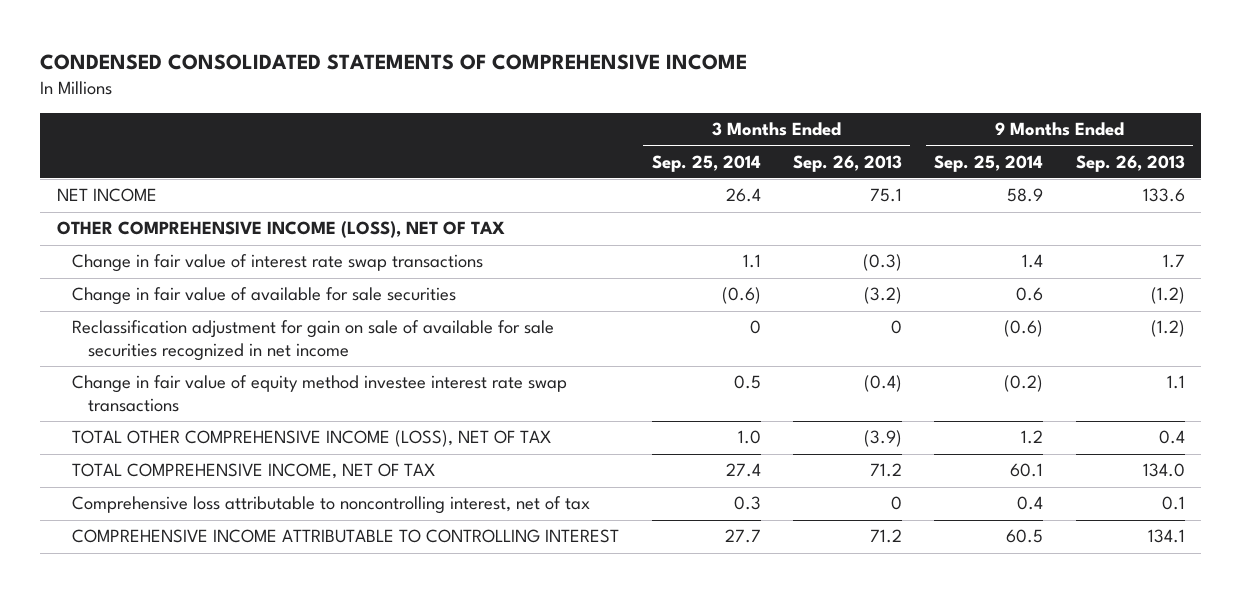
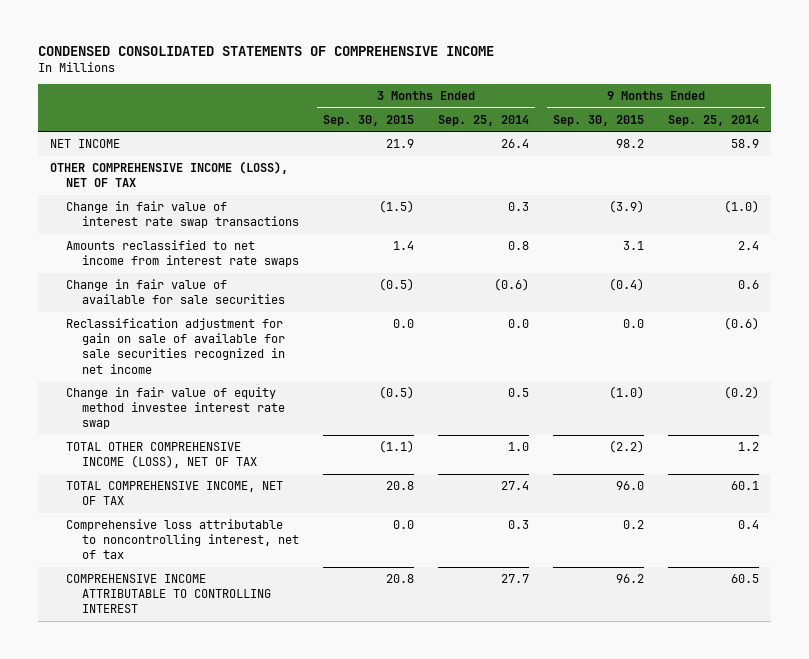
- | 3 Months Ended Sep. 25, 2014 | 3 Months Ended Sep. 26, 2013 | 9 Months Ended Sep. 25, 2014 | 9 Months Ended Sep. 26, 2013
+ | 3 Months Ended Sep. 30, 2015 | 3 Months Ended Sep. 25, 2014 | 9 Months Ended Sep. 30, 2015 | 9 Months Ended Sep. 25, 2014
- Change in fair value of interest rate swap transactions | 1.1 | (0.3) | 1.4 | 1.7
+ Change in fair value of interest rate swap transactions | (1.5) | 0.3 | (3.9) | (1.0)
+ Amounts reclassified to net income from interest rate swaps | 1.4 | 0.8 | 3.1 | 2.4
- Reclassification adjustment for gain on sale of available for sale securities recognized in net income | 0 | 0 | (0.6) | (1.2)
- Change in fair value of equity method investee interest rate swap transactions | 0.5 | (0.4) | (0.2) | 1.1
+ Reclassification adjustment for gain on sale of available for sale securities recognized in net income | 0.0 | 0.0 | 0.0 | (0.6)
+ Change in fair value of equity method investee interest rate swap | (0.5) | 0.5 | (1.0) | (0.2)

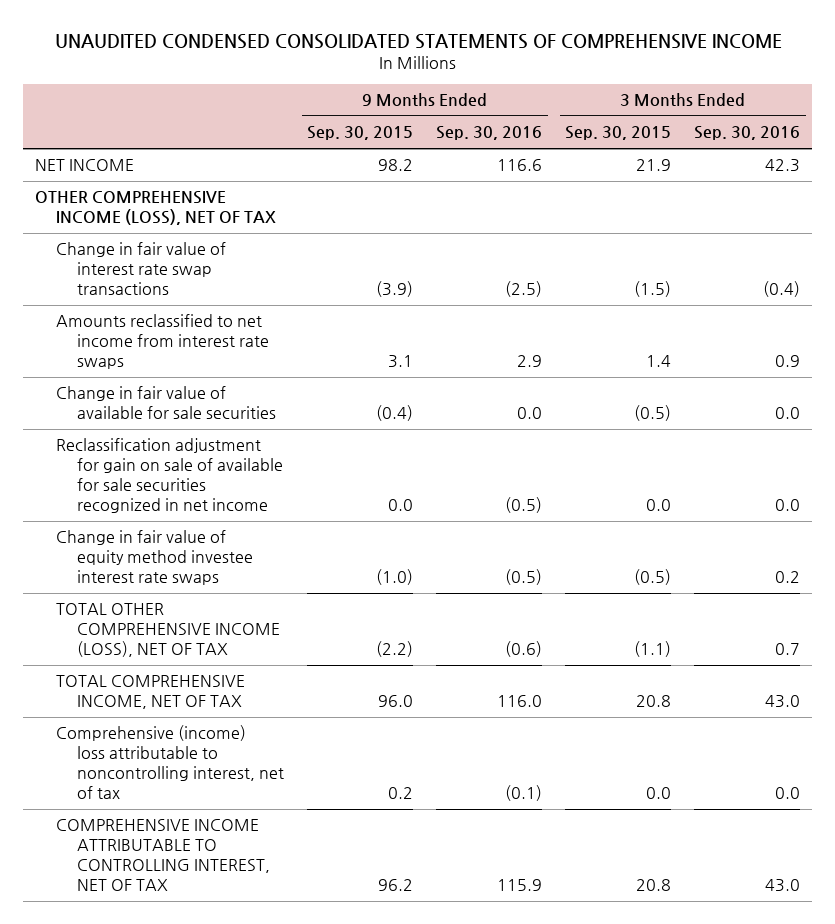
- CONDENSED CONSOLIDATED STATEMENTS OF COMPREHENSIVE INCOME
+ UNAUDITED CONDENSED CONSOLIDATED STATEMENTS OF COMPREHENSIVE INCOME
- | 3 Months Ended Sep. 30, 2015 | 3 Months Ended Sep. 25, 2014 | 9 Months Ended Sep. 30, 2015 | 9 Months Ended Sep. 25, 2014
+ | 9 Months Ended Sep. 30, 2015 | 9 Months Ended Sep. 30, 2016 | 3 Months Ended Sep. 30, 2015 | 3 Months Ended Sep. 30, 2016
- Change in fair value of equity method investee interest rate swap | (0.5) | 0.5 | (1.0) | (0.2)
+ Change in fair value of equity method investee interest rate swaps | (1.0) | (0.5) | (0.5) | 0.2
- Comprehensive loss attributable to noncontrolling interest, net of tax | 0.0 | 0.3 | 0.2 | 0.4
- COMPREHENSIVE INCOME ATTRIBUTABLE TO CONTROLLING INTEREST | 20.8 | 27.7 | 96.2 | 60.5
+ Comprehensive (income) loss attributable to noncontrolling interest, net of tax | 0.2 | (0.1) | 0.0 | 0.0
+ COMPREHENSIVE INCOME ATTRIBUTABLE TO CONTROLLING INTEREST, NET OF TAX | 96.2 | 115.9 | 20.8 | 43.0

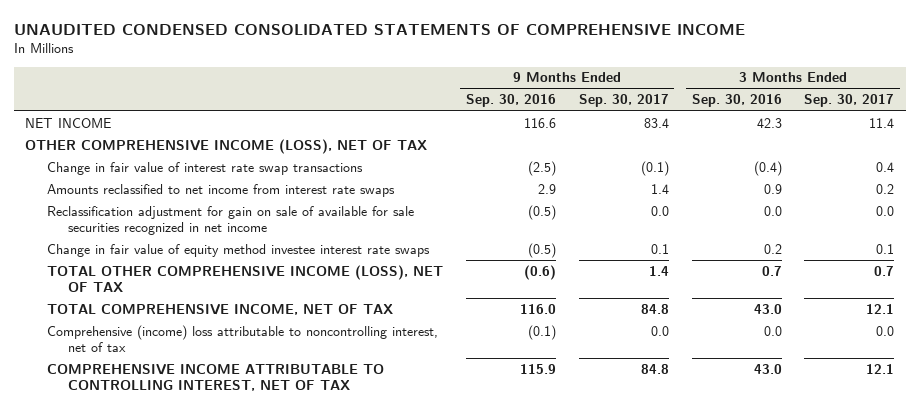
- | 9 Months Ended Sep. 30, 2015 | 9 Months Ended Sep. 30, 2016 | 3 Months Ended Sep. 30, 2015 | 3 Months Ended Sep. 30, 2016
+ | 9 Months Ended Sep. 30, 2016 | 9 Months Ended Sep. 30, 2017 | 3 Months Ended Sep. 30, 2016 | 3 Months Ended Sep. 30, 2017
- Change in fair value of available for sale securities | (0.4) | 0.0 | (0.5) | 0.0

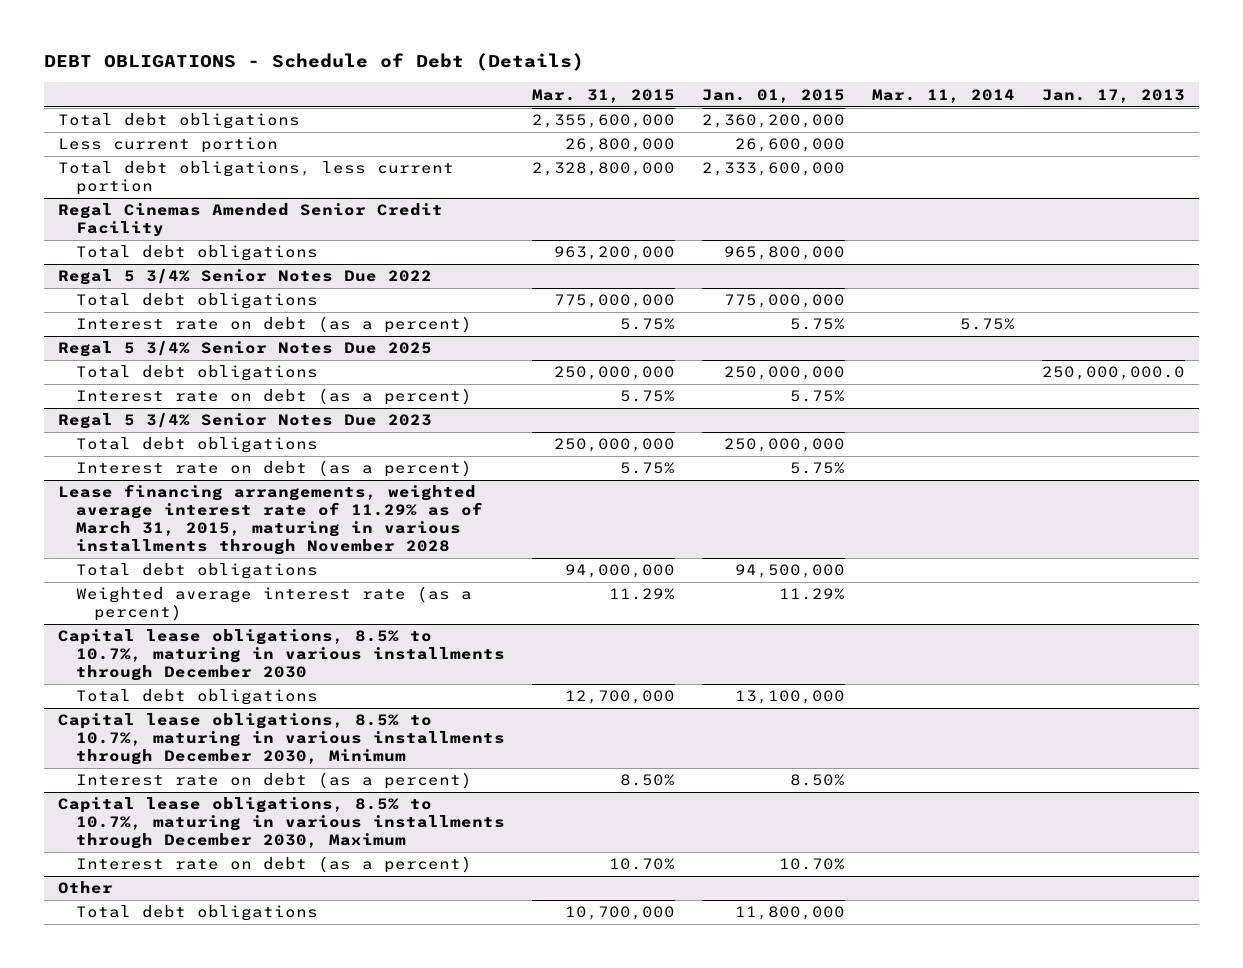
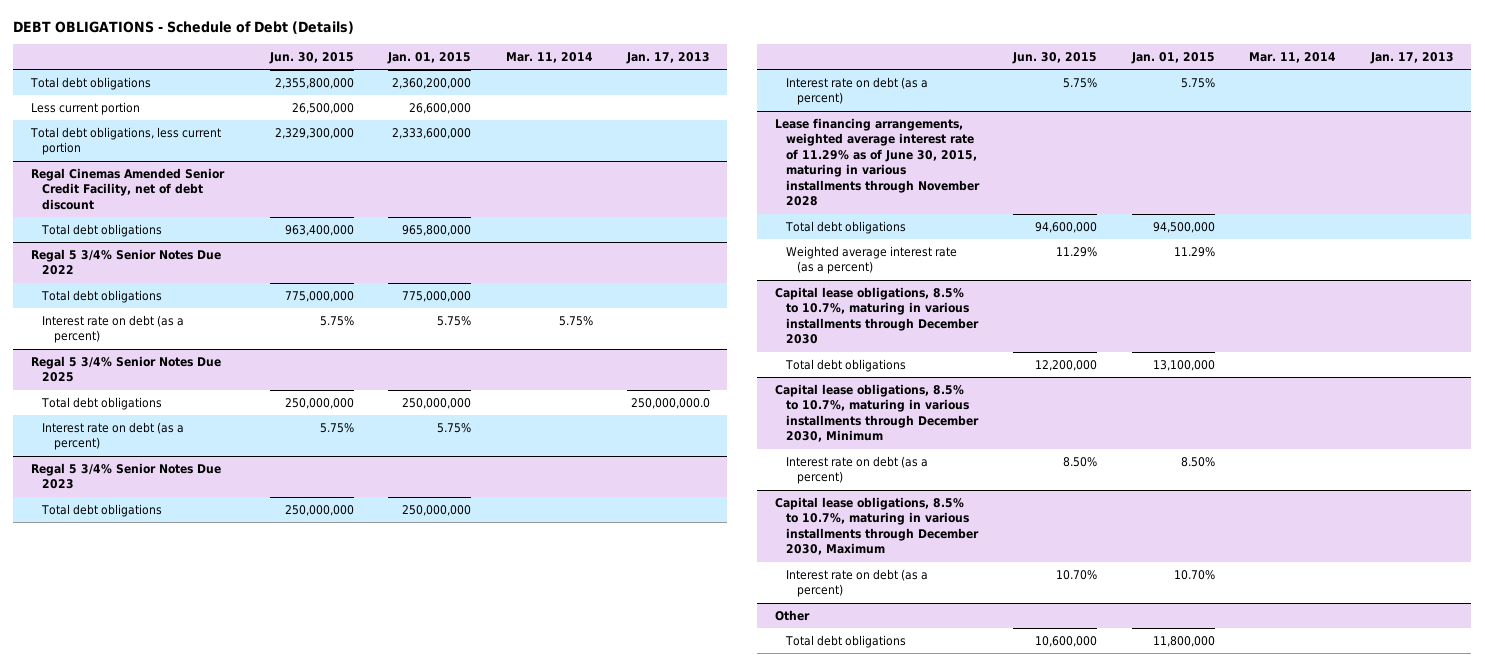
- | Mar. 31, 2015 | Jan. 01, 2015 | Mar. 11, 2014 | Jan. 17, 2013
+ | Jun. 30, 2015 | Jan. 01, 2015 | Mar. 11, 2014 | Jan. 17, 2013
- Regal Cinemas Amended Senior Credit Facility
+ Regal Cinemas Amended Senior Credit Facility, net of debt discount
- Lease financing arrangements, weighted average interest rate of 11.29% as of March 31, 2015, maturing in various installments through November 2028
+ Lease financing arrangements, weighted average interest rate of 11.29% as of June 30, 2015, maturing in various installments through November 2028

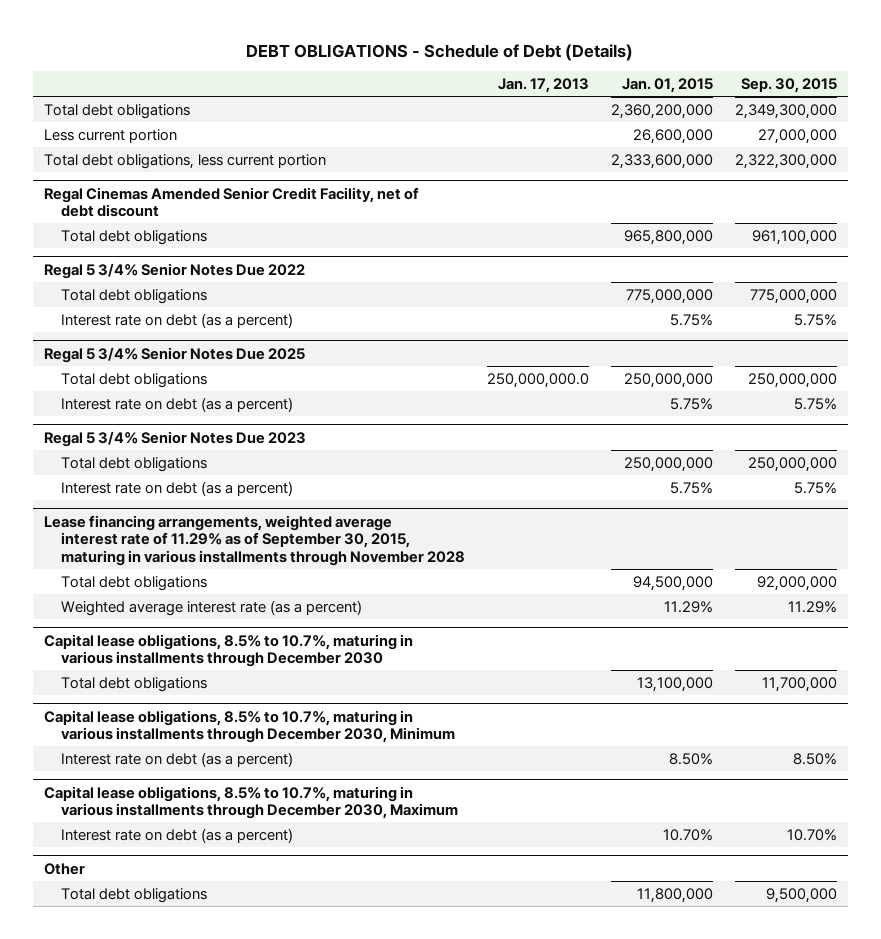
- | Jun. 30, 2015 | Jan. 01, 2015 | Mar. 11, 2014 | Jan. 17, 2013
+ | Jan. 17, 2013 | Jan. 01, 2015 | Sep. 30, 2015
- Lease financing arrangements, weighted average interest rate of 11.29% as of June 30, 2015, maturing in various installments through November 2028
+ Lease financing arrangements, weighted average interest rate of 11.29% as of September 30, 2015, maturing in various installments through November 2028

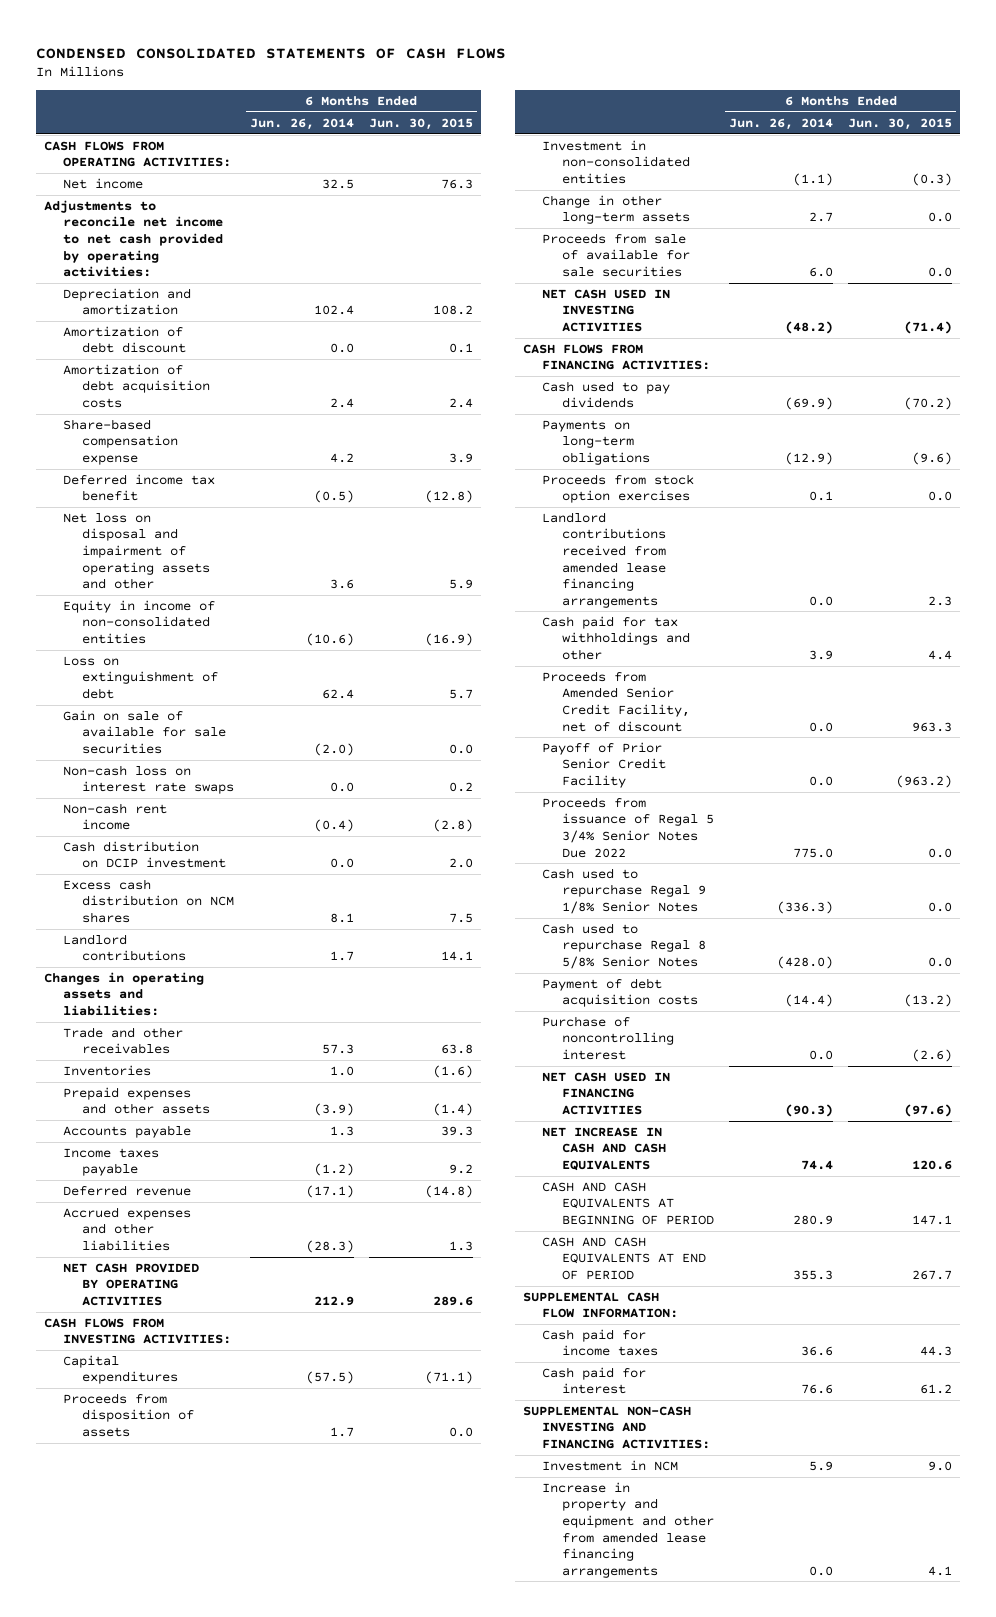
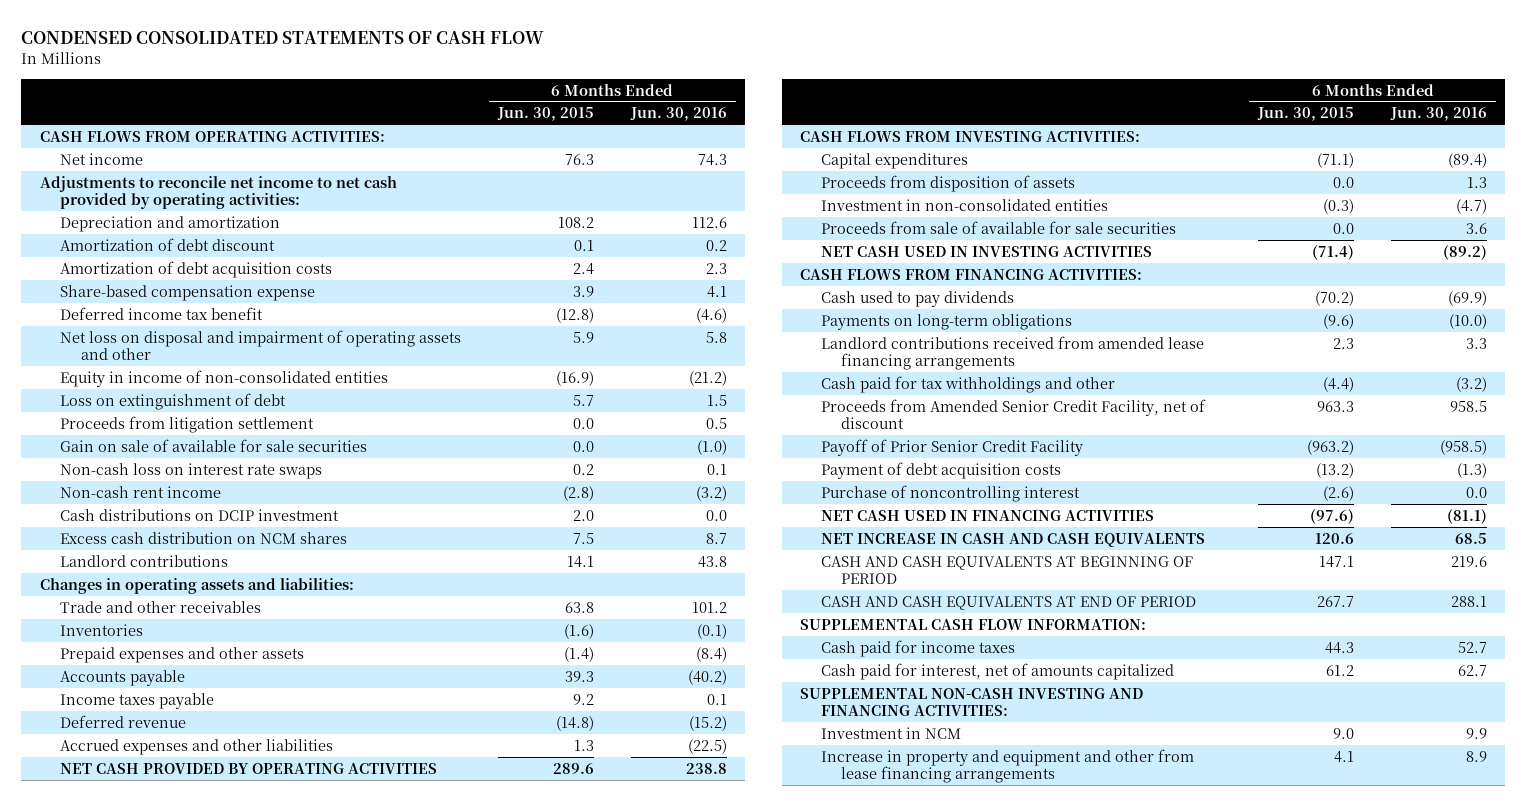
- CONDENSED CONSOLIDATED STATEMENTS OF CASH FLOWS
+ CONDENSED CONSOLIDATED STATEMENTS OF CASH FLOW
- | 6 Months Ended Jun. 26, 2014 | 6 Months Ended Jun. 30, 2015
+ | 6 Months Ended Jun. 30, 2015 | 6 Months Ended Jun. 30, 2016
+ Proceeds from litigation settlement | 0.0 | 0.5
- Cash distribution on DCIP investment | 0.0 | 2.0
+ Cash distributions on DCIP investment | 2.0 | 0.0
- Change in other long-term assets | 2.7 | 0.0
- Proceeds from stock option exercises | 0.1 | 0.0
- Cash paid for tax withholdings and other | 3.9 | 4.4
+ Cash paid for tax withholdings and other | (4.4) | (3.2)
- Proceeds from issuance of Regal 5 3/4% Senior Notes Due 2022 | 775.0 | 0.0
- Cash used to repurchase Regal 9 1/8% Senior Notes | (336.3) | 0.0
- Cash used to repurchase Regal 8 5/8% Senior Notes | (428.0) | 0.0
- Cash paid for interest | 76.6 | 61.2
+ Cash paid for interest, net of amounts capitalized | 61.2 | 62.7
- Increase in property and equipment and other from amended lease financing arrangements | 0.0 | 4.1
+ Increase in property and equipment and other from lease financing arrangements | 4.1 | 8.9

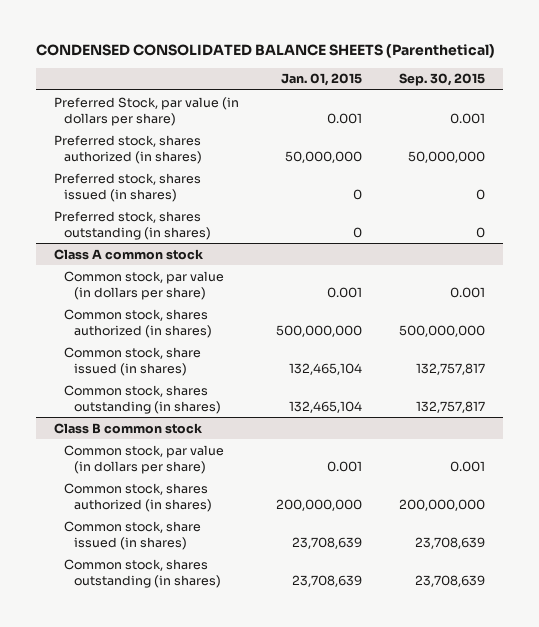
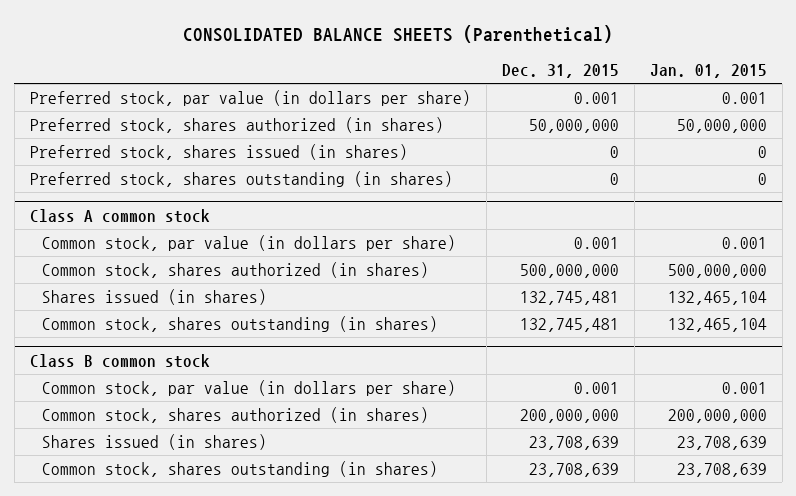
- CONDENSED CONSOLIDATED BALANCE SHEETS (Parenthetical)
+ CONSOLIDATED BALANCE SHEETS (Parenthetical)
- | Jan. 01, 2015 | Sep. 30, 2015
+ | Dec. 31, 2015 | Jan. 01, 2015
- Preferred Stock, par value (in dollars per share) | 0.001 | 0.001
+ Preferred stock, par value (in dollars per share) | 0.001 | 0.001
@ Class A common stock
- Common stock, share issued (in shares) | 132,465,104 | 132,757,817
+ Shares issued (in shares) | 132,745,481 | 132,465,104
@ Class B common stock
- Common stock, share issued (in shares) | 23,708,639 | 23,708,639
+ Shares issued (in shares) | 23,708,639 | 23,708,639

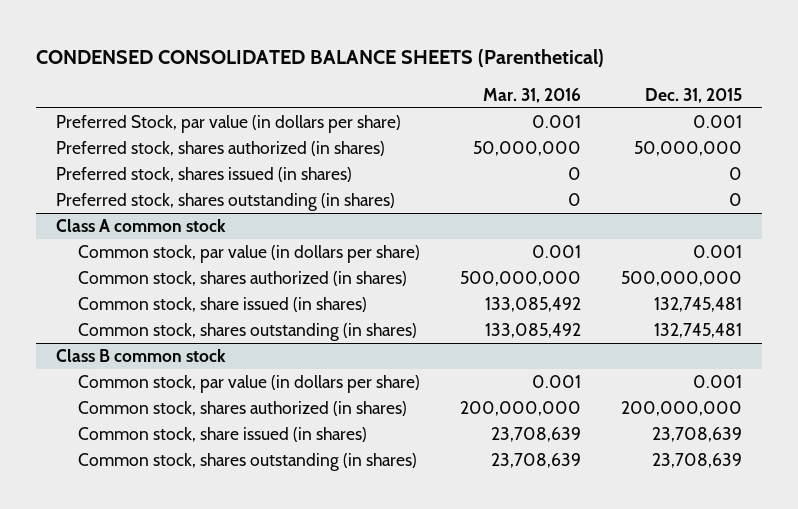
- CONSOLIDATED BALANCE SHEETS (Parenthetical)
+ CONDENSED CONSOLIDATED BALANCE SHEETS (Parenthetical)
- | Dec. 31, 2015 | Jan. 01, 2015
+ | Mar. 31, 2016 | Dec. 31, 2015
- Preferred stock, par value (in dollars per share) | 0.001 | 0.001
+ Preferred Stock, par value (in dollars per share) | 0.001 | 0.001
@ Class A common stock
- Shares issued (in shares) | 132,745,481 | 132,465,104
+ Common stock, share issued (in shares) | 133,085,492 | 132,745,481
@ Class B common stock
- Shares issued (in shares) | 23,708,639 | 23,708,639
+ Common stock, share issued (in shares) | 23,708,639 | 23,708,639

